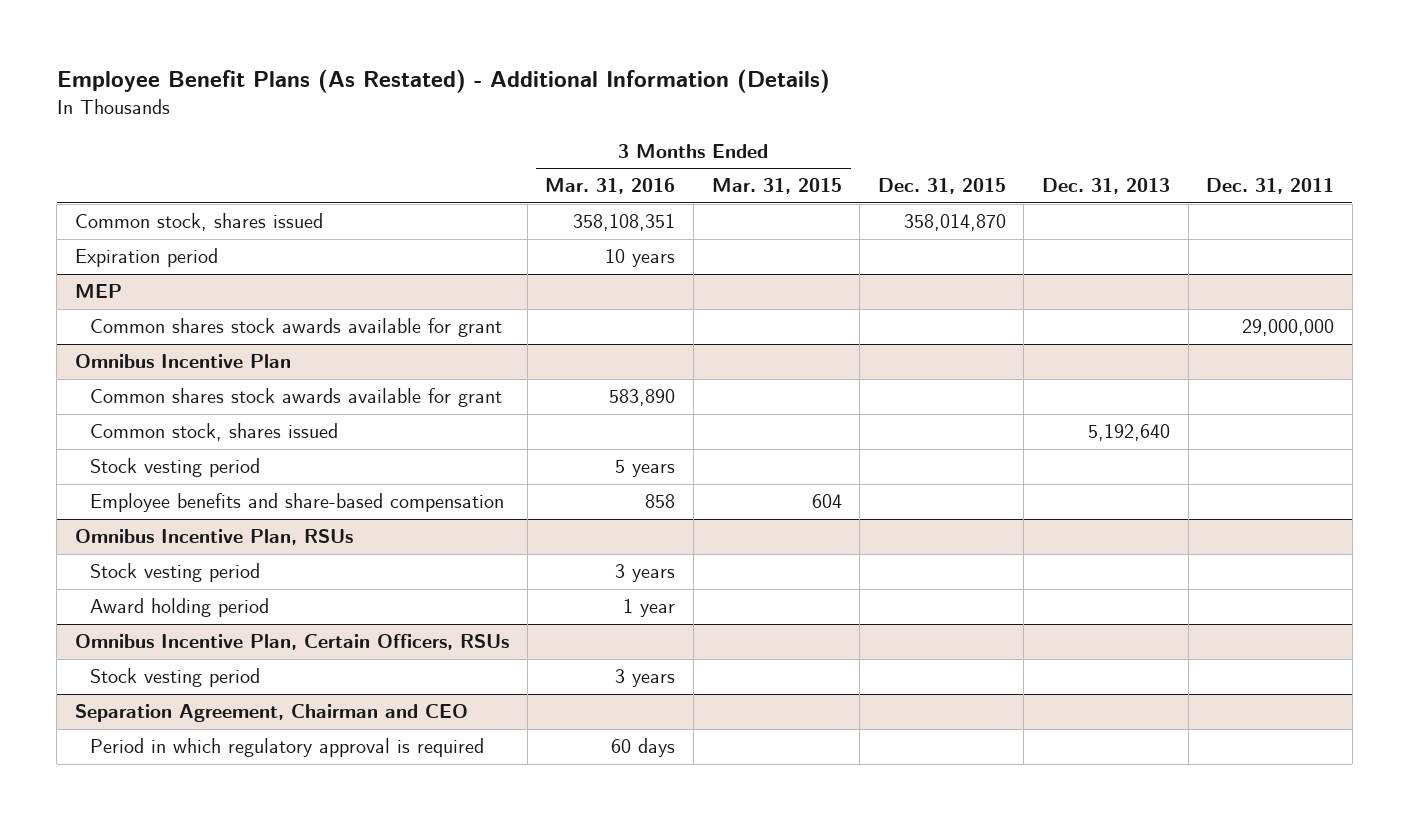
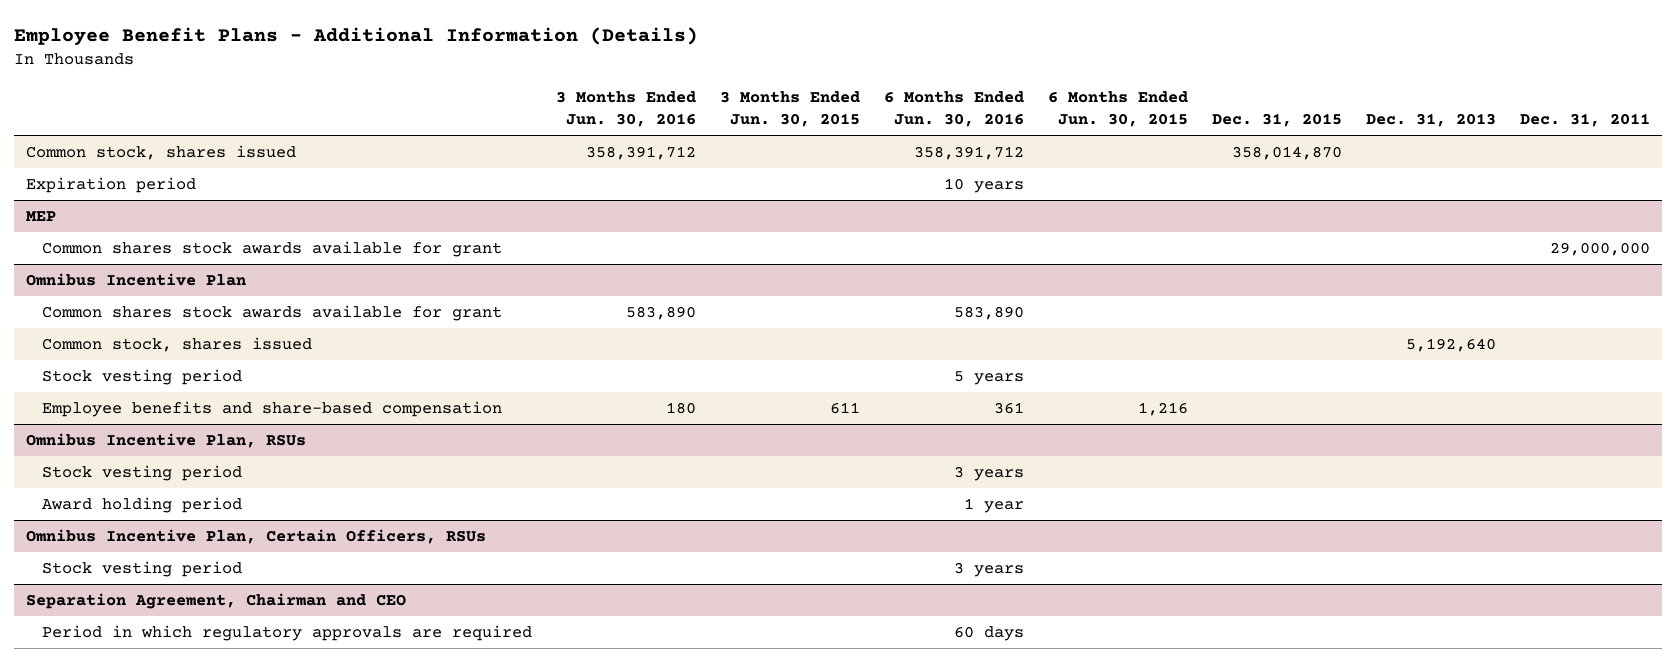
- Employee Benefit Plans (As Restated) - Additional Information (Details)
+ Employee Benefit Plans - Additional Information (Details)
- | 3 Months Ended Mar. 31, 2016 | 3 Months Ended Mar. 31, 2015 | Dec. 31, 2015 | Dec. 31, 2013 | Dec. 31, 2011
+ | 3 Months Ended Jun. 30, 2016 | 3 Months Ended Jun. 30, 2015 | 6 Months Ended Jun. 30, 2016 | 6 Months Ended Jun. 30, 2015 | Dec. 31, 2015 | Dec. 31, 2013 | Dec. 31, 2011
@ Separation Agreement, Chairman and CEO
- Period in which regulatory approval is required | 60 days | | | |
+ Period in which regulatory approvals are required | | | 60 days | | | |

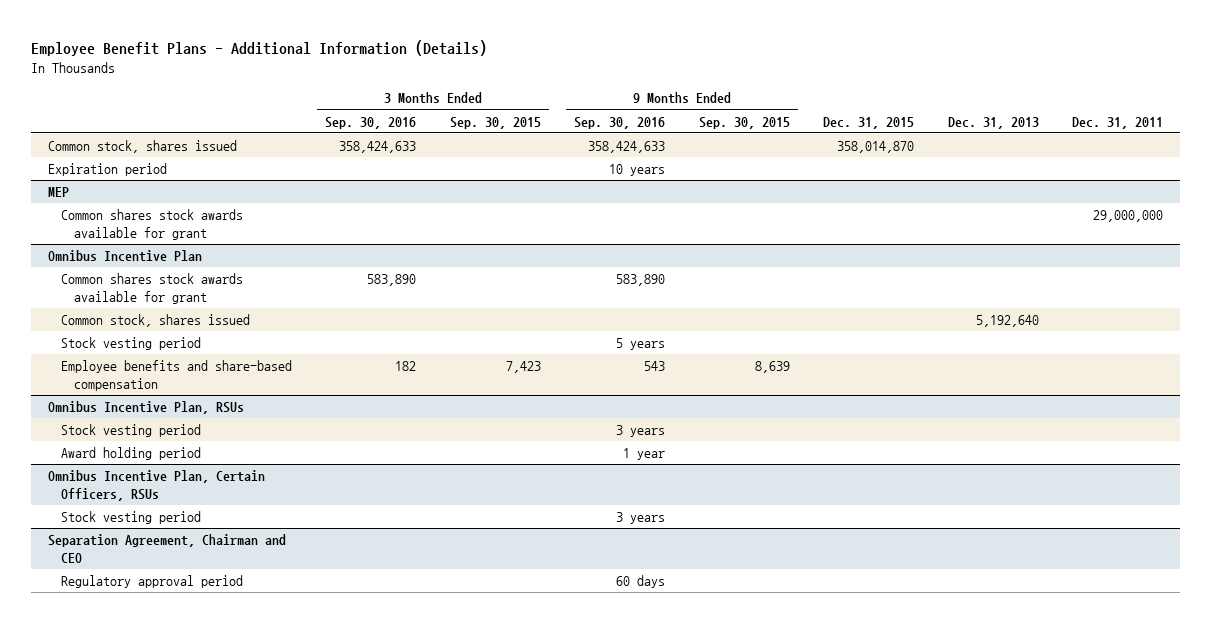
- | 3 Months Ended Jun. 30, 2016 | 3 Months Ended Jun. 30, 2015 | 6 Months Ended Jun. 30, 2016 | 6 Months Ended Jun. 30, 2015 | Dec. 31, 2015 | Dec. 31, 2013 | Dec. 31, 2011
+ | 3 Months Ended Sep. 30, 2016 | 3 Months Ended Sep. 30, 2015 | 9 Months Ended Sep. 30, 2016 | 9 Months Ended Sep. 30, 2015 | Dec. 31, 2015 | Dec. 31, 2013 | Dec. 31, 2011
@ Separation Agreement, Chairman and CEO
- Period in which regulatory approvals are required | | | 60 days | | | |
+ Regulatory approval period | | | 60 days | | | |

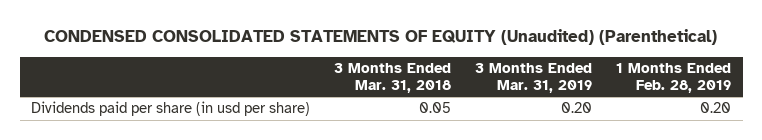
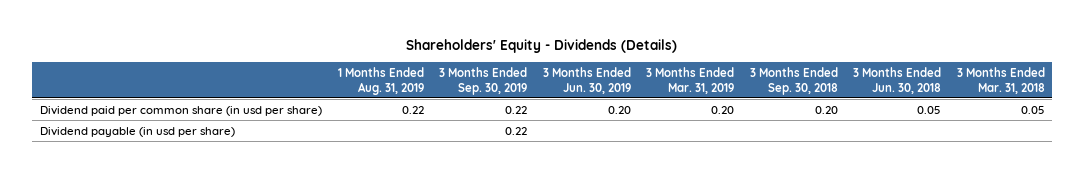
- CONDENSED CONSOLIDATED STATEMENTS OF EQUITY (Unaudited) (Parenthetical)
+ Shareholders' Equity - Dividends (Details)
- | 3 Months Ended Mar. 31, 2018 | 3 Months Ended Mar. 31, 2019 | 1 Months Ended Feb. 28, 2019
+ | 1 Months Ended Aug. 31, 2019 | 3 Months Ended Sep. 30, 2019 | 3 Months Ended Jun. 30, 2019 | 3 Months Ended Mar. 31, 2019 | 3 Months Ended Sep. 30, 2018 | 3 Months Ended Jun. 30, 2018 | 3 Months Ended Mar. 31, 2018
- Dividends paid per share (in usd per share) | 0.05 | 0.20 | 0.20
+ Dividend paid per common share (in usd per share) | 0.22 | 0.22 | 0.20 | 0.20 | 0.20 | 0.05 | 0.05
+ Dividend payable (in usd per share) | | 0.22 | | | | |

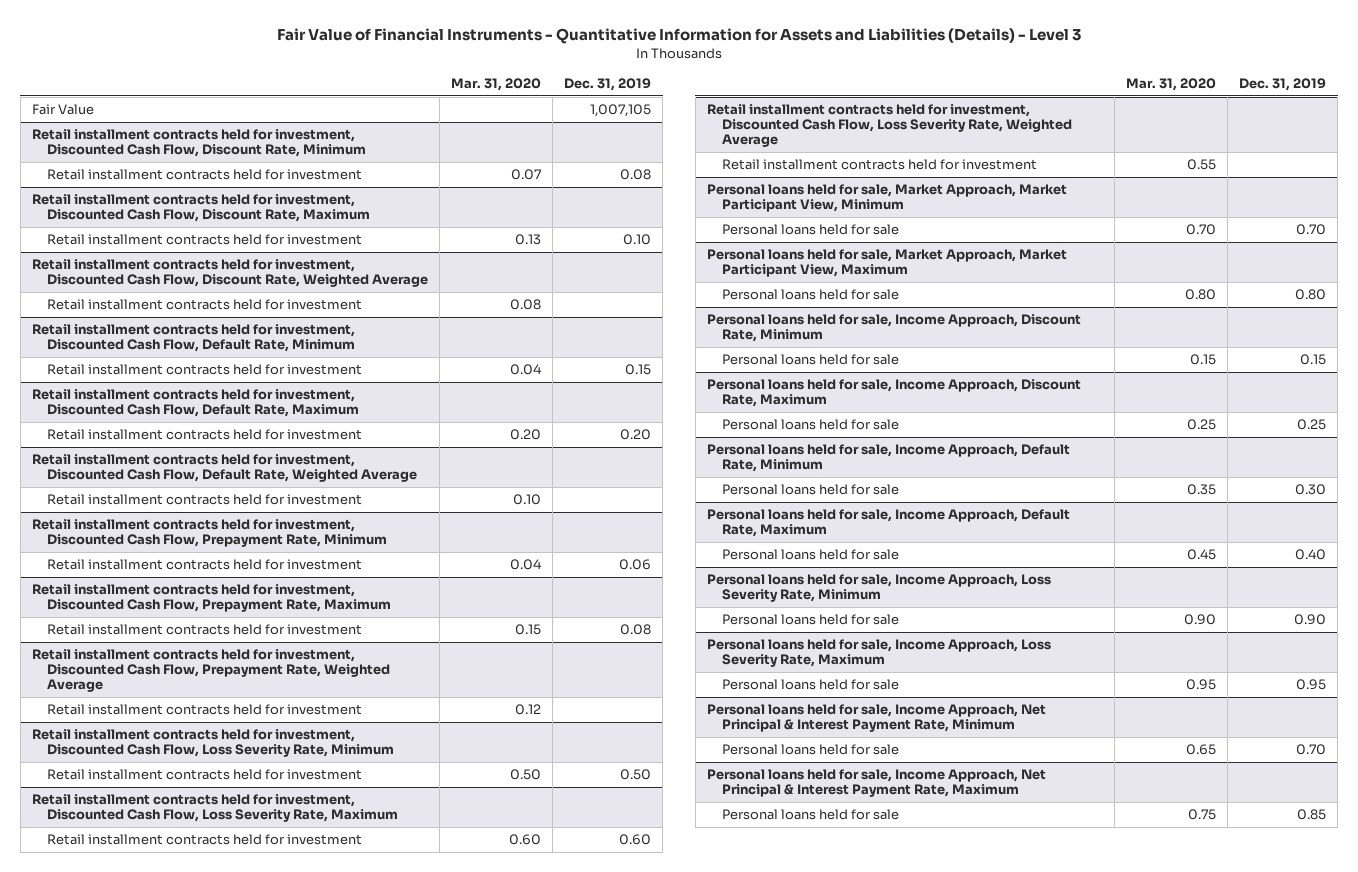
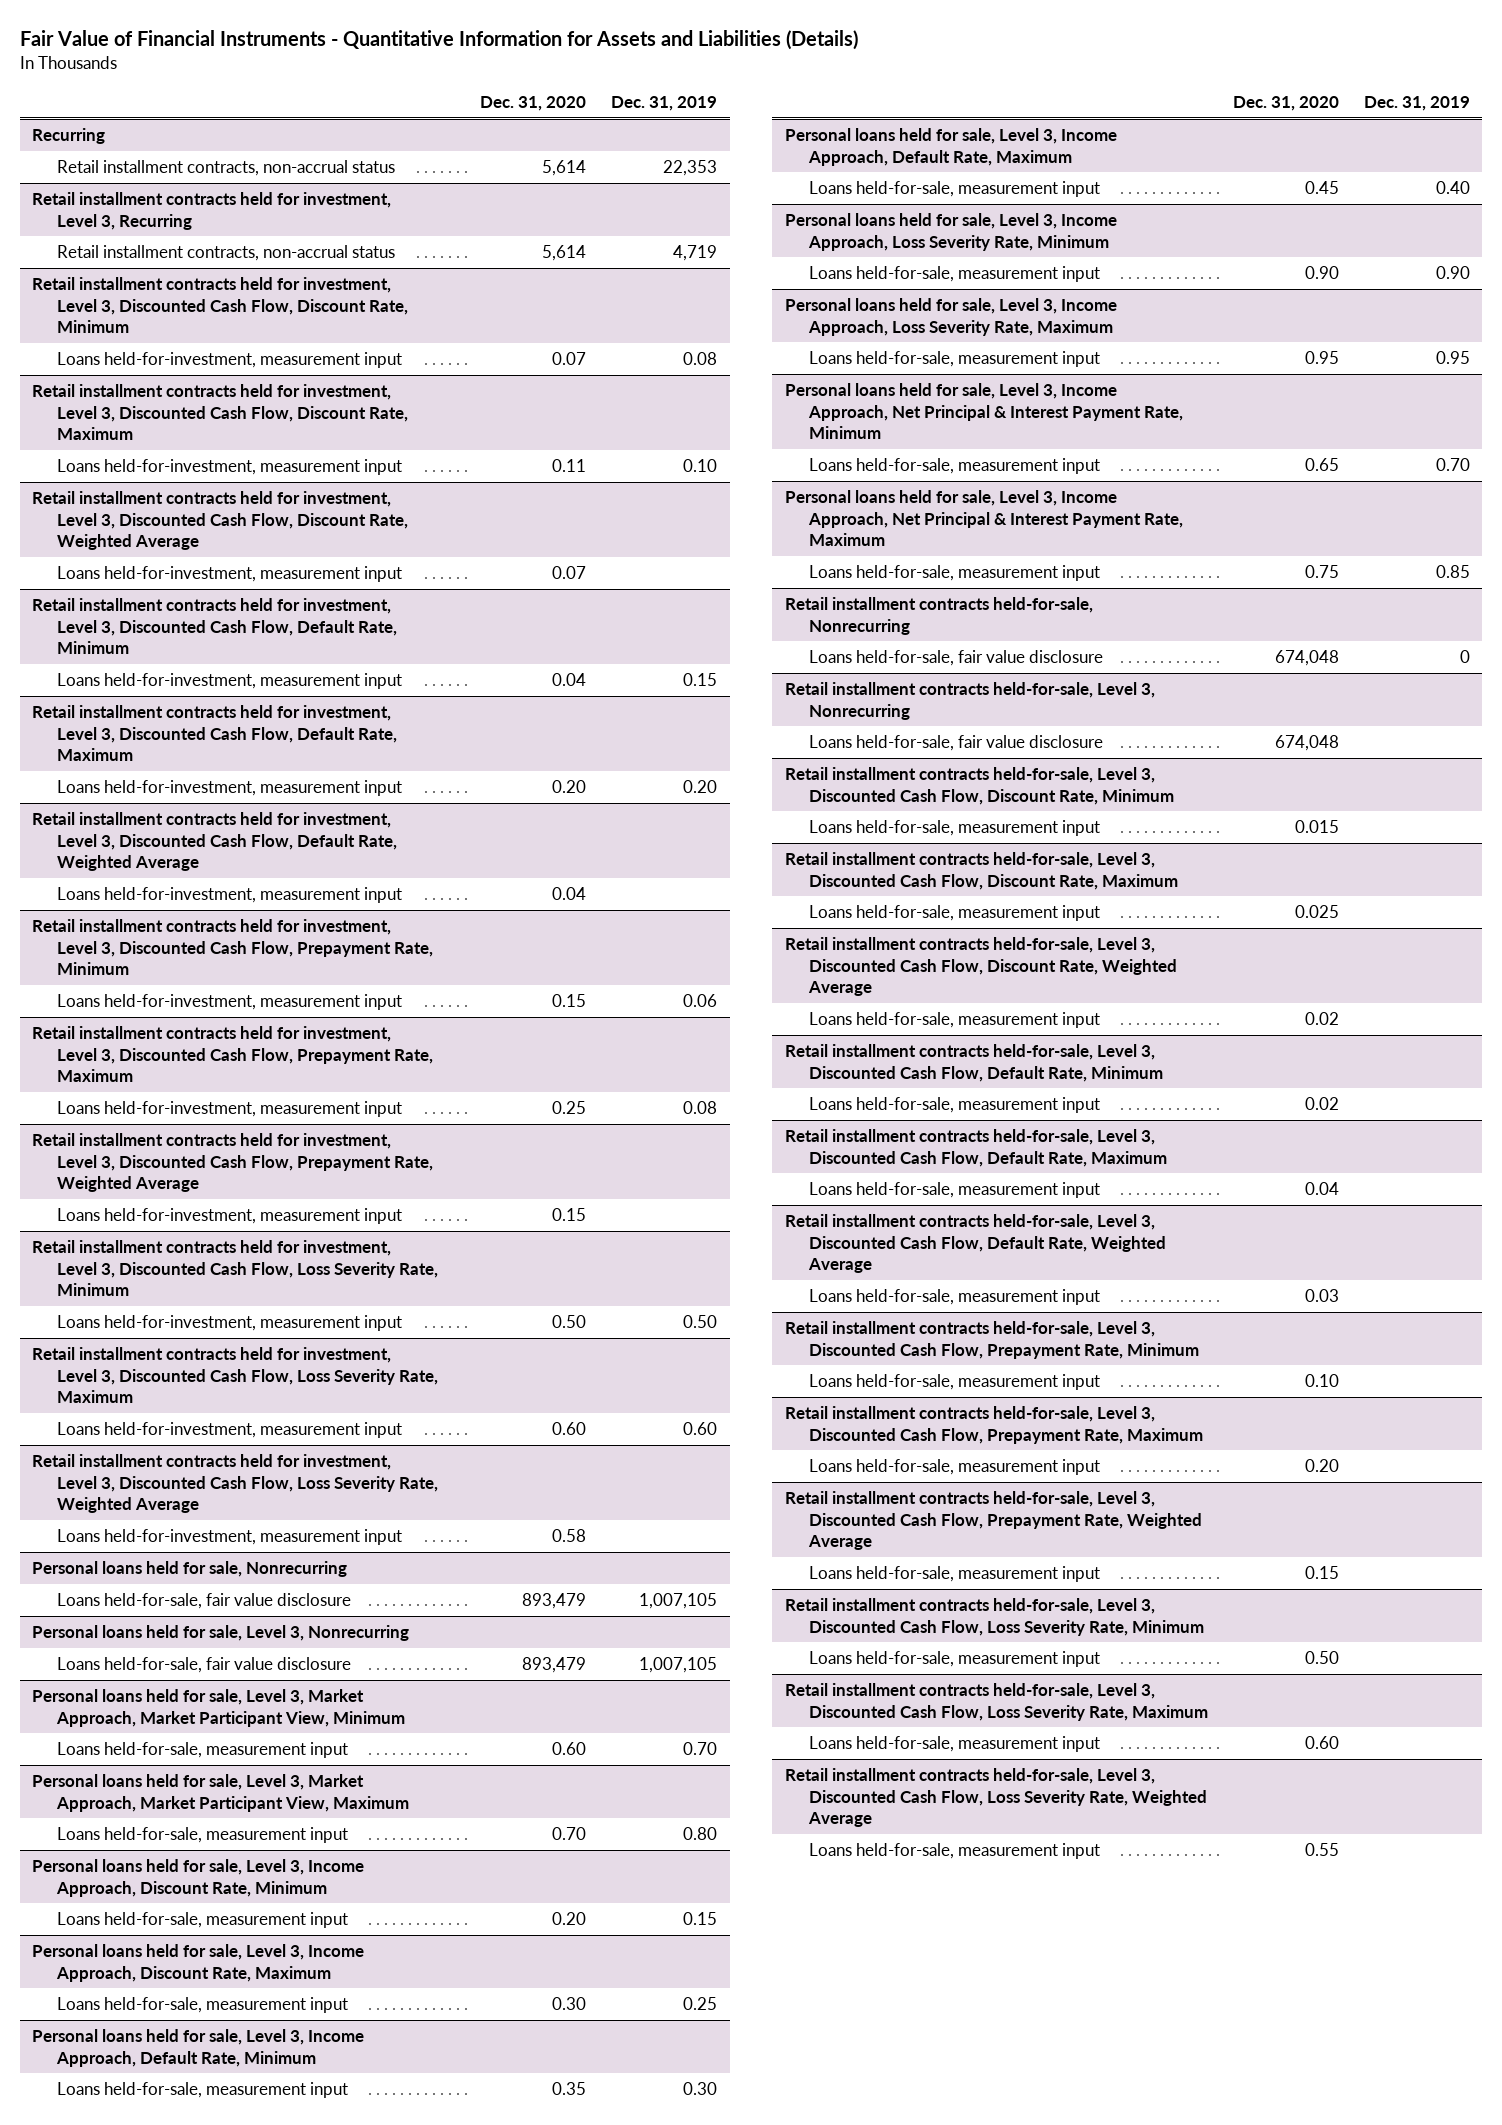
- Fair Value of Financial Instruments - Quantitative Information for Assets and Liabilities (Details) - Level 3
+ Fair Value of Financial Instruments - Quantitative Information for Assets and Liabilities (Details)
- | Mar. 31, 2020 | Dec. 31, 2019
+ | Dec. 31, 2020 | Dec. 31, 2019
- Fair Value | | 1,007,105
- Retail installment contracts held for investment, Discounted Cash Flow, Discount Rate, Minimum
- Retail installment contracts held for investment | 0.07 | 0.08
- Retail installment contracts held for investment, Discounted Cash Flow, Discount Rate, Maximum
- Retail installment contracts held for investment | 0.13 | 0.10
- Retail installment contracts held for investment, Discounted Cash Flow, Discount Rate, Weighted Average
- Retail installment contracts held for investment | 0.08 |
- Retail installment contracts held for investment, Discounted Cash Flow, Default Rate, Minimum
- Retail installment contracts held for investment | 0.04 | 0.15
- Retail installment contracts held for investment, Discounted Cash Flow, Default Rate, Maximum
- Retail installment contracts held for investment | 0.20 | 0.20
- Retail installment contracts held for investment, Discounted Cash Flow, Default Rate, Weighted Average
- Retail installment contracts held for investment | 0.10 |
- Retail installment contracts held for investment, Discounted Cash Flow, Prepayment Rate, Minimum
- Retail installment contracts held for investment | 0.04 | 0.06
- Retail installment contracts held for investment, Discounted Cash Flow, Prepayment Rate, Maximum
- Retail installment contracts held for investment | 0.15 | 0.08
- Retail installment contracts held for investment, Discounted Cash Flow, Prepayment Rate, Weighted Average
- Retail installment contracts held for investment | 0.12 |
- Retail installment contracts held for investment, Discounted Cash Flow, Loss Severity Rate, Minimum
- Retail installment contracts held for investment | 0.50 | 0.50
- Retail installment contracts held for investment, Discounted Cash Flow, Loss Severity Rate, Maximum
- Retail installment contracts held for investment | 0.60 | 0.60
- Retail installment contracts held for investment, Discounted Cash Flow, Loss Severity Rate, Weighted Average
- Retail installment contracts held for investment | 0.55 |
- Personal loans held for sale, Market Approach, Market Participant View, Minimum
- Personal loans held for sale | 0.70 | 0.70
- Personal loans held for sale, Market Approach, Market Participant View, Maximum
- Personal loans held for sale | 0.80 | 0.80
- Personal loans held for sale, Income Approach, Discount Rate, Minimum
- Personal loans held for sale | 0.15 | 0.15
- Personal loans held for sale, Income Approach, Discount Rate, Maximum
- Personal loans held for sale | 0.25 | 0.25
- Personal loans held for sale, Income Approach, Default Rate, Minimum
- Personal loans held for sale | 0.35 | 0.30
- Personal loans held for sale, Income Approach, Default Rate, Maximum
- Personal loans held for sale | 0.45 | 0.40
- Personal loans held for sale, Income Approach, Loss Severity Rate, Minimum
- Personal loans held for sale | 0.90 | 0.90
- Personal loans held for sale, Income Approach, Loss Severity Rate, Maximum
- Personal loans held for sale | 0.95 | 0.95
- Personal loans held for sale, Income Approach, Net Principal & Interest Payment Rate, Minimum
- Personal loans held for sale | 0.65 | 0.70
- Personal loans held for sale, Income Approach, Net Principal & Interest Payment Rate, Maximum
- Personal loans held for sale | 0.75 | 0.85
+ Recurring
+ Retail installment contracts, non-accrual status | 5,614 | 22,353
+ Retail installment contracts held for investment, Level 3, Recurring
+ Retail installment contracts, non-accrual status | 5,614 | 4,719
+ Retail installment contracts held for investment, Level 3, Discounted Cash Flow, Discount Rate, Minimum
+ Loans held-for-investment, measurement input | 0.07 | 0.08
+ Retail installment contracts held for investment, Level 3, Discounted Cash Flow, Discount Rate, Maximum
+ Loans held-for-investment, measurement input | 0.11 | 0.10
+ Retail installment contracts held for investment, Level 3, Discounted Cash Flow, Discount Rate, Weighted Average
+ Loans held-for-investment, measurement input | 0.07 |
+ Retail installment contracts held for investment, Level 3, Discounted Cash Flow, Default Rate, Minimum
+ Loans held-for-investment, measurement input | 0.04 | 0.15
+ Retail installment contracts held for investment, Level 3, Discounted Cash Flow, Default Rate, Maximum
+ Loans held-for-investment, measurement input | 0.20 | 0.20
+ Retail installment contracts held for investment, Level 3, Discounted Cash Flow, Default Rate, Weighted Average
+ Loans held-for-investment, measurement input | 0.04 |
+ Retail installment contracts held for investment, Level 3, Discounted Cash Flow, Prepayment Rate, Minimum
+ Loans held-for-investment, measurement input | 0.15 | 0.06
+ Retail installment contracts held for investment, Level 3, Discounted Cash Flow, Prepayment Rate, Maximum
+ Loans held-for-investment, measurement input | 0.25 | 0.08
+ Retail installment contracts held for investment, Level 3, Discounted Cash Flow, Prepayment Rate, Weighted Average
+ Loans held-for-investment, measurement input | 0.15 |
+ Retail installment contracts held for investment, Level 3, Discounted Cash Flow, Loss Severity Rate, Minimum
+ Loans held-for-investment, measurement input | 0.50 | 0.50
+ Retail installment contracts held for investment, Level 3, Discounted Cash Flow, Loss Severity Rate, Maximum
+ Loans held-for-investment, measurement input | 0.60 | 0.60
+ Retail installment contracts held for investment, Level 3, Discounted Cash Flow, Loss Severity Rate, Weighted Average
+ Loans held-for-investment, measurement input | 0.58 |
+ Personal loans held for sale, Nonrecurring
+ Loans held-for-sale, fair value disclosure | 893,479 | 1,007,105
+ Personal loans held for sale, Level 3, Nonrecurring
+ Loans held-for-sale, fair value disclosure | 893,479 | 1,007,105
+ Personal loans held for sale, Level 3, Market Approach, Market Participant View, Minimum
+ Loans held-for-sale, measurement input | 0.60 | 0.70
+ Personal loans held for sale, Level 3, Market Approach, Market Participant View, Maximum
+ Loans held-for-sale, measurement input | 0.70 | 0.80
+ Personal loans held for sale, Level 3, Income Approach, Discount Rate, Minimum
+ Loans held-for-sale, measurement input | 0.20 | 0.15
+ Personal loans held for sale, Level 3, Income Approach, Discount Rate, Maximum
+ Loans held-for-sale, measurement input | 0.30 | 0.25
+ Personal loans held for sale, Level 3, Income Approach, Default Rate, Minimum
+ Loans held-for-sale, measurement input | 0.35 | 0.30
+ Personal loans held for sale, Level 3, Income Approach, Default Rate, Maximum
+ Loans held-for-sale, measurement input | 0.45 | 0.40
+ Personal loans held for sale, Level 3, Income Approach, Loss Severity Rate, Minimum
+ Loans held-for-sale, measurement input | 0.90 | 0.90
+ Personal loans held for sale, Level 3, Income Approach, Loss Severity Rate, Maximum
+ Loans held-for-sale, measurement input | 0.95 | 0.95
+ Personal loans held for sale, Level 3, Income Approach, Net Principal & Interest Payment Rate, Minimum
+ Loans held-for-sale, measurement input | 0.65 | 0.70
+ Personal loans held for sale, Level 3, Income Approach, Net Principal & Interest Payment Rate, Maximum
+ Loans held-for-sale, measurement input | 0.75 | 0.85
+ Retail installment contracts held-for-sale, Nonrecurring
+ Loans held-for-sale, fair value disclosure | 674,048 | 0
+ Retail installment contracts held-for-sale, Level 3, Nonrecurring
+ Loans held-for-sale, fair value disclosure | 674,048 |
+ Retail installment contracts held-for-sale, Level 3, Discounted Cash Flow, Discount Rate, Minimum
+ Loans held-for-sale, measurement input | 0.015 |
+ Retail installment contracts held-for-sale, Level 3, Discounted Cash Flow, Discount Rate, Maximum
+ Loans held-for-sale, measurement input | 0.025 |
+ Retail installment contracts held-for-sale, Level 3, Discounted Cash Flow, Discount Rate, Weighted Average
+ Loans held-for-sale, measurement input | 0.02 |
+ Retail installment contracts held-for-sale, Level 3, Discounted Cash Flow, Default Rate, Minimum
+ Loans held-for-sale, measurement input | 0.02 |
+ Retail installment contracts held-for-sale, Level 3, Discounted Cash Flow, Default Rate, Maximum
+ Loans held-for-sale, measurement input | 0.04 |
+ Retail installment contracts held-for-sale, Level 3, Discounted Cash Flow, Default Rate, Weighted Average
+ Loans held-for-sale, measurement input | 0.03 |
+ Retail installment contracts held-for-sale, Level 3, Discounted Cash Flow, Prepayment Rate, Minimum
+ Loans held-for-sale, measurement input | 0.10 |
+ Retail installment contracts held-for-sale, Level 3, Discounted Cash Flow, Prepayment Rate, Maximum
+ Loans held-for-sale, measurement input | 0.20 |
+ Retail installment contracts held-for-sale, Level 3, Discounted Cash Flow, Prepayment Rate, Weighted Average
+ Loans held-for-sale, measurement input | 0.15 |
+ Retail installment contracts held-for-sale, Level 3, Discounted Cash Flow, Loss Severity Rate, Minimum
+ Loans held-for-sale, measurement input | 0.50 |
+ Retail installment contracts held-for-sale, Level 3, Discounted Cash Flow, Loss Severity Rate, Maximum
+ Loans held-for-sale, measurement input | 0.60 |
+ Retail installment contracts held-for-sale, Level 3, Discounted Cash Flow, Loss Severity Rate, Weighted Average
+ Loans held-for-sale, measurement input | 0.55 |

